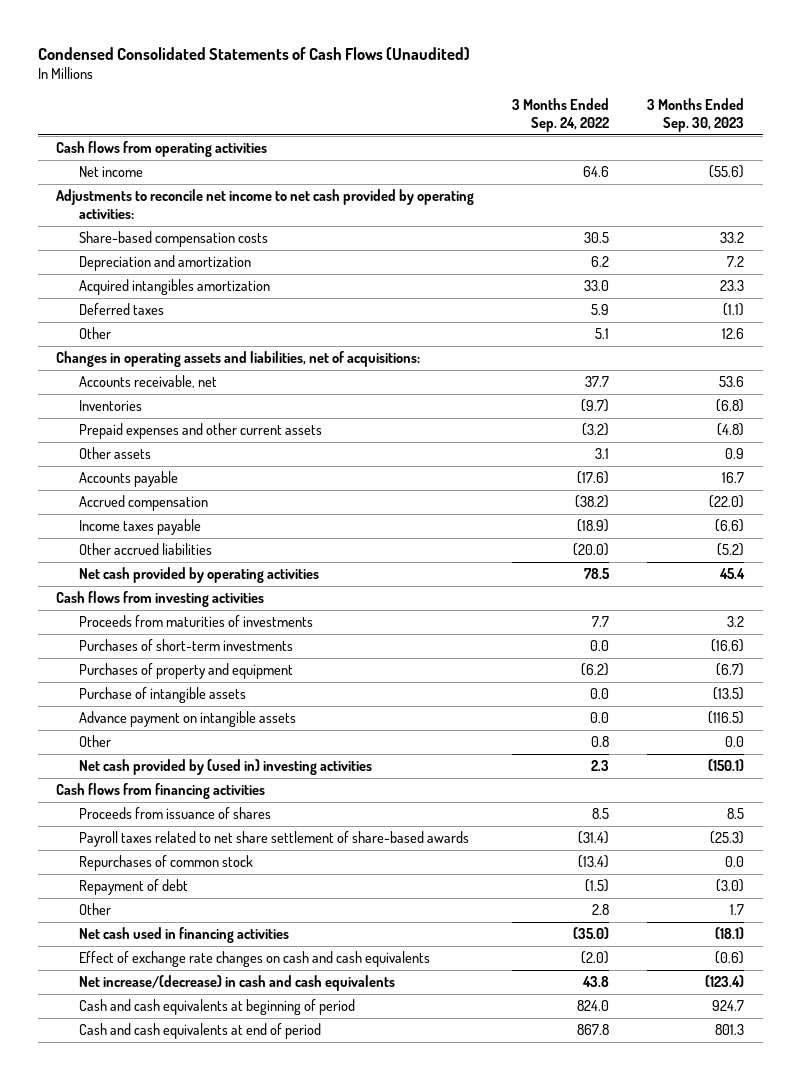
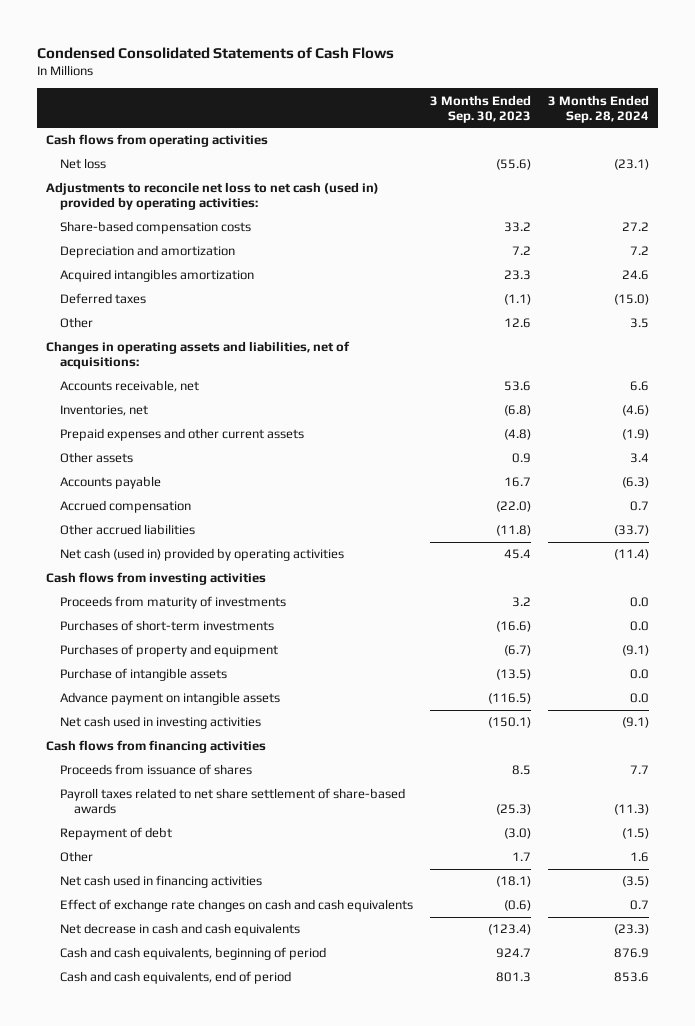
- Condensed Consolidated Statements of Cash Flows (Unaudited)
+ Condensed Consolidated Statements of Cash Flows
- | 3 Months Ended Sep. 24, 2022 | 3 Months Ended Sep. 30, 2023
+ | 3 Months Ended Sep. 30, 2023 | 3 Months Ended Sep. 28, 2024
- Net income | 64.6 | (55.6)
- Adjustments to reconcile net income to net cash provided by operating activities:
+ Net loss | (55.6) | (23.1)
+ Adjustments to reconcile net loss to net cash (used in) provided by operating activities:
- Inventories | (9.7) | (6.8)
+ Inventories, net | (6.8) | (4.6)
- Income taxes payable | (18.9) | (6.6)
- Other accrued liabilities | (20.0) | (5.2)
- Net cash provided by operating activities | 78.5 | 45.4
+ Other accrued liabilities | (11.8) | (33.7)
+ Net cash (used in) provided by operating activities | 45.4 | (11.4)
- Proceeds from maturities of investments | 7.7 | 3.2
+ Proceeds from maturity of investments | 3.2 | 0.0
- Other | 0.8 | 0.0
- Net cash provided by (used in) investing activities | 2.3 | (150.1)
+ Net cash used in investing activities | (150.1) | (9.1)
- Repurchases of common stock | (13.4) | 0.0
- Net increase/(decrease) in cash and cash equivalents | 43.8 | (123.4)
- Cash and cash equivalents at beginning of period | 824.0 | 924.7
- Cash and cash equivalents at end of period | 867.8 | 801.3
+ Net decrease in cash and cash equivalents | (123.4) | (23.3)
+ Cash and cash equivalents, beginning of period | 924.7 | 876.9
+ Cash and cash equivalents, end of period | 801.3 | 853.6

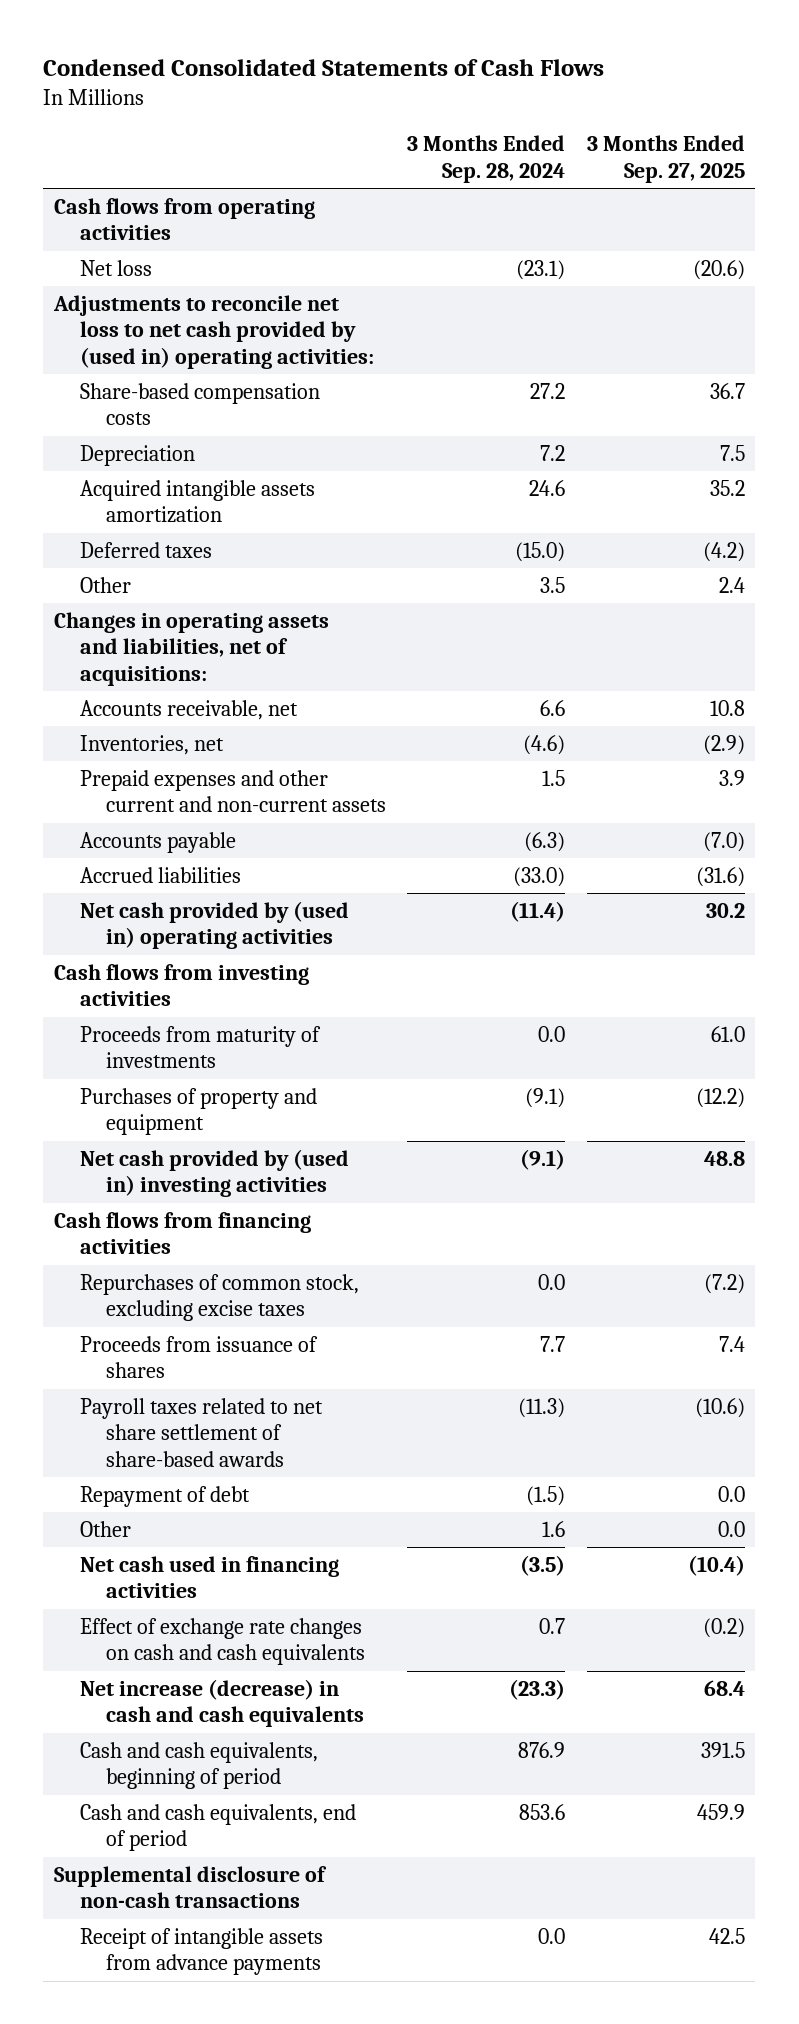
- | 3 Months Ended Sep. 30, 2023 | 3 Months Ended Sep. 28, 2024
+ | 3 Months Ended Sep. 28, 2024 | 3 Months Ended Sep. 27, 2025
- Adjustments to reconcile net loss to net cash (used in) provided by operating activities:
+ Adjustments to reconcile net loss to net cash provided by (used in) operating activities:
- Depreciation and amortization | 7.2 | 7.2
- Acquired intangibles amortization | 23.3 | 24.6
+ Depreciation | 7.2 | 7.5
+ Acquired intangible assets amortization | 24.6 | 35.2
- Prepaid expenses and other current assets | (4.8) | (1.9)
- Other assets | 0.9 | 3.4
+ Prepaid expenses and other current and non-current assets | 1.5 | 3.9
- Accrued compensation | (22.0) | 0.7
- Other accrued liabilities | (11.8) | (33.7)
- Net cash (used in) provided by operating activities | 45.4 | (11.4)
+ Accrued liabilities | (33.0) | (31.6)
+ Net cash provided by (used in) operating activities | (11.4) | 30.2
- Purchases of short-term investments | (16.6) | 0.0
- Purchase of intangible assets | (13.5) | 0.0
- Advance payment on intangible assets | (116.5) | 0.0
- Net cash used in investing activities | (150.1) | (9.1)
+ Net cash provided by (used in) investing activities | (9.1) | 48.8
+ Repurchases of common stock, excluding excise taxes | 0.0 | (7.2)
- Net decrease in cash and cash equivalents | (123.4) | (23.3)
+ Net increase (decrease) in cash and cash equivalents | (23.3) | 68.4
+ Supplemental disclosure of non-cash transactions
+ Receipt of intangible assets from advance payments | 0.0 | 42.5

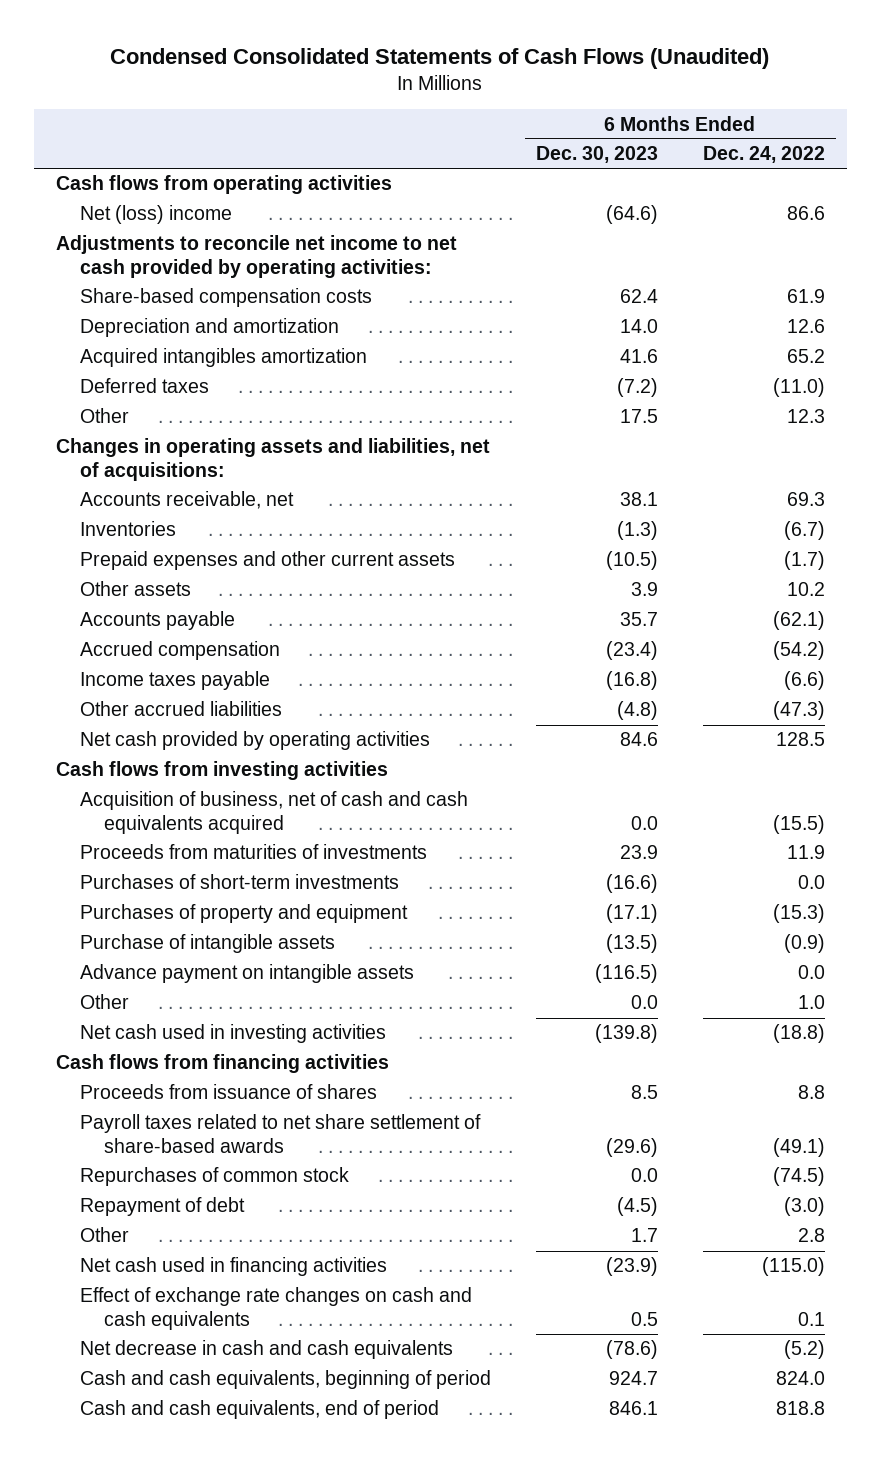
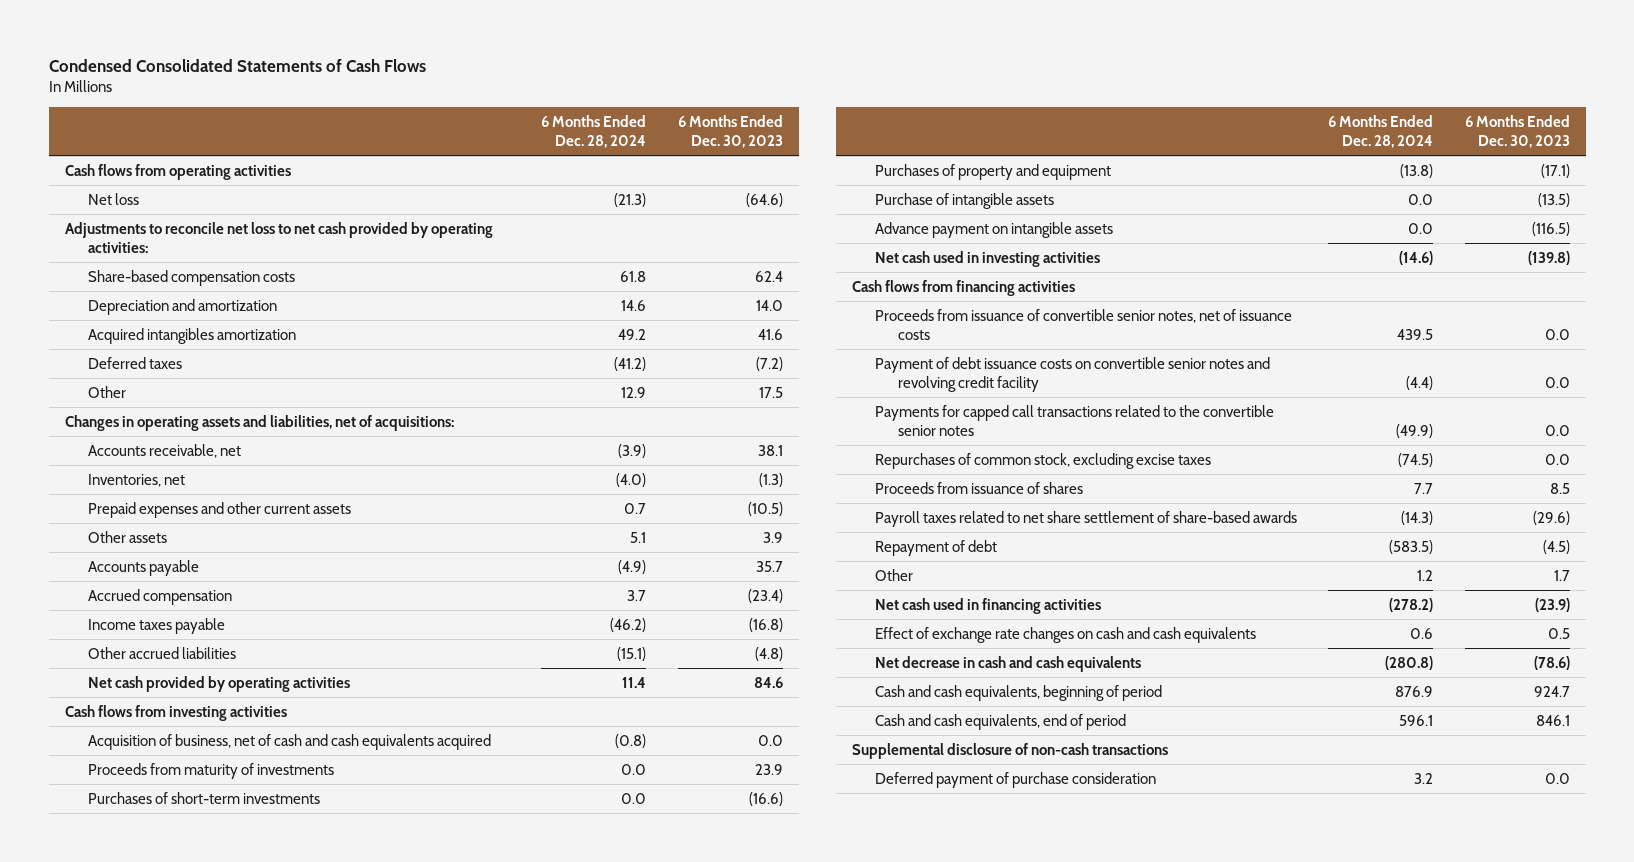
- Condensed Consolidated Statements of Cash Flows (Unaudited)
+ Condensed Consolidated Statements of Cash Flows
- | 6 Months Ended Dec. 30, 2023 | 6 Months Ended Dec. 24, 2022
+ | 6 Months Ended Dec. 28, 2024 | 6 Months Ended Dec. 30, 2023
- Net (loss) income | (64.6) | 86.6
- Adjustments to reconcile net income to net cash provided by operating activities:
+ Net loss | (21.3) | (64.6)
+ Adjustments to reconcile net loss to net cash provided by operating activities:
- Inventories | (1.3) | (6.7)
+ Inventories, net | (4.0) | (1.3)
- Proceeds from maturities of investments | 23.9 | 11.9
+ Proceeds from maturity of investments | 0.0 | 23.9
- Other | 0.0 | 1.0
+ Proceeds from issuance of convertible senior notes, net of issuance costs | 439.5 | 0.0
+ Payment of debt issuance costs on convertible senior notes and revolving credit facility | (4.4) | 0.0
+ Payments for capped call transactions related to the convertible senior notes | (49.9) | 0.0
+ Repurchases of common stock, excluding excise taxes | (74.5) | 0.0
- Repurchases of common stock | 0.0 | (74.5)
+ Supplemental disclosure of non-cash transactions
+ Deferred payment of purchase consideration | 3.2 | 0.0

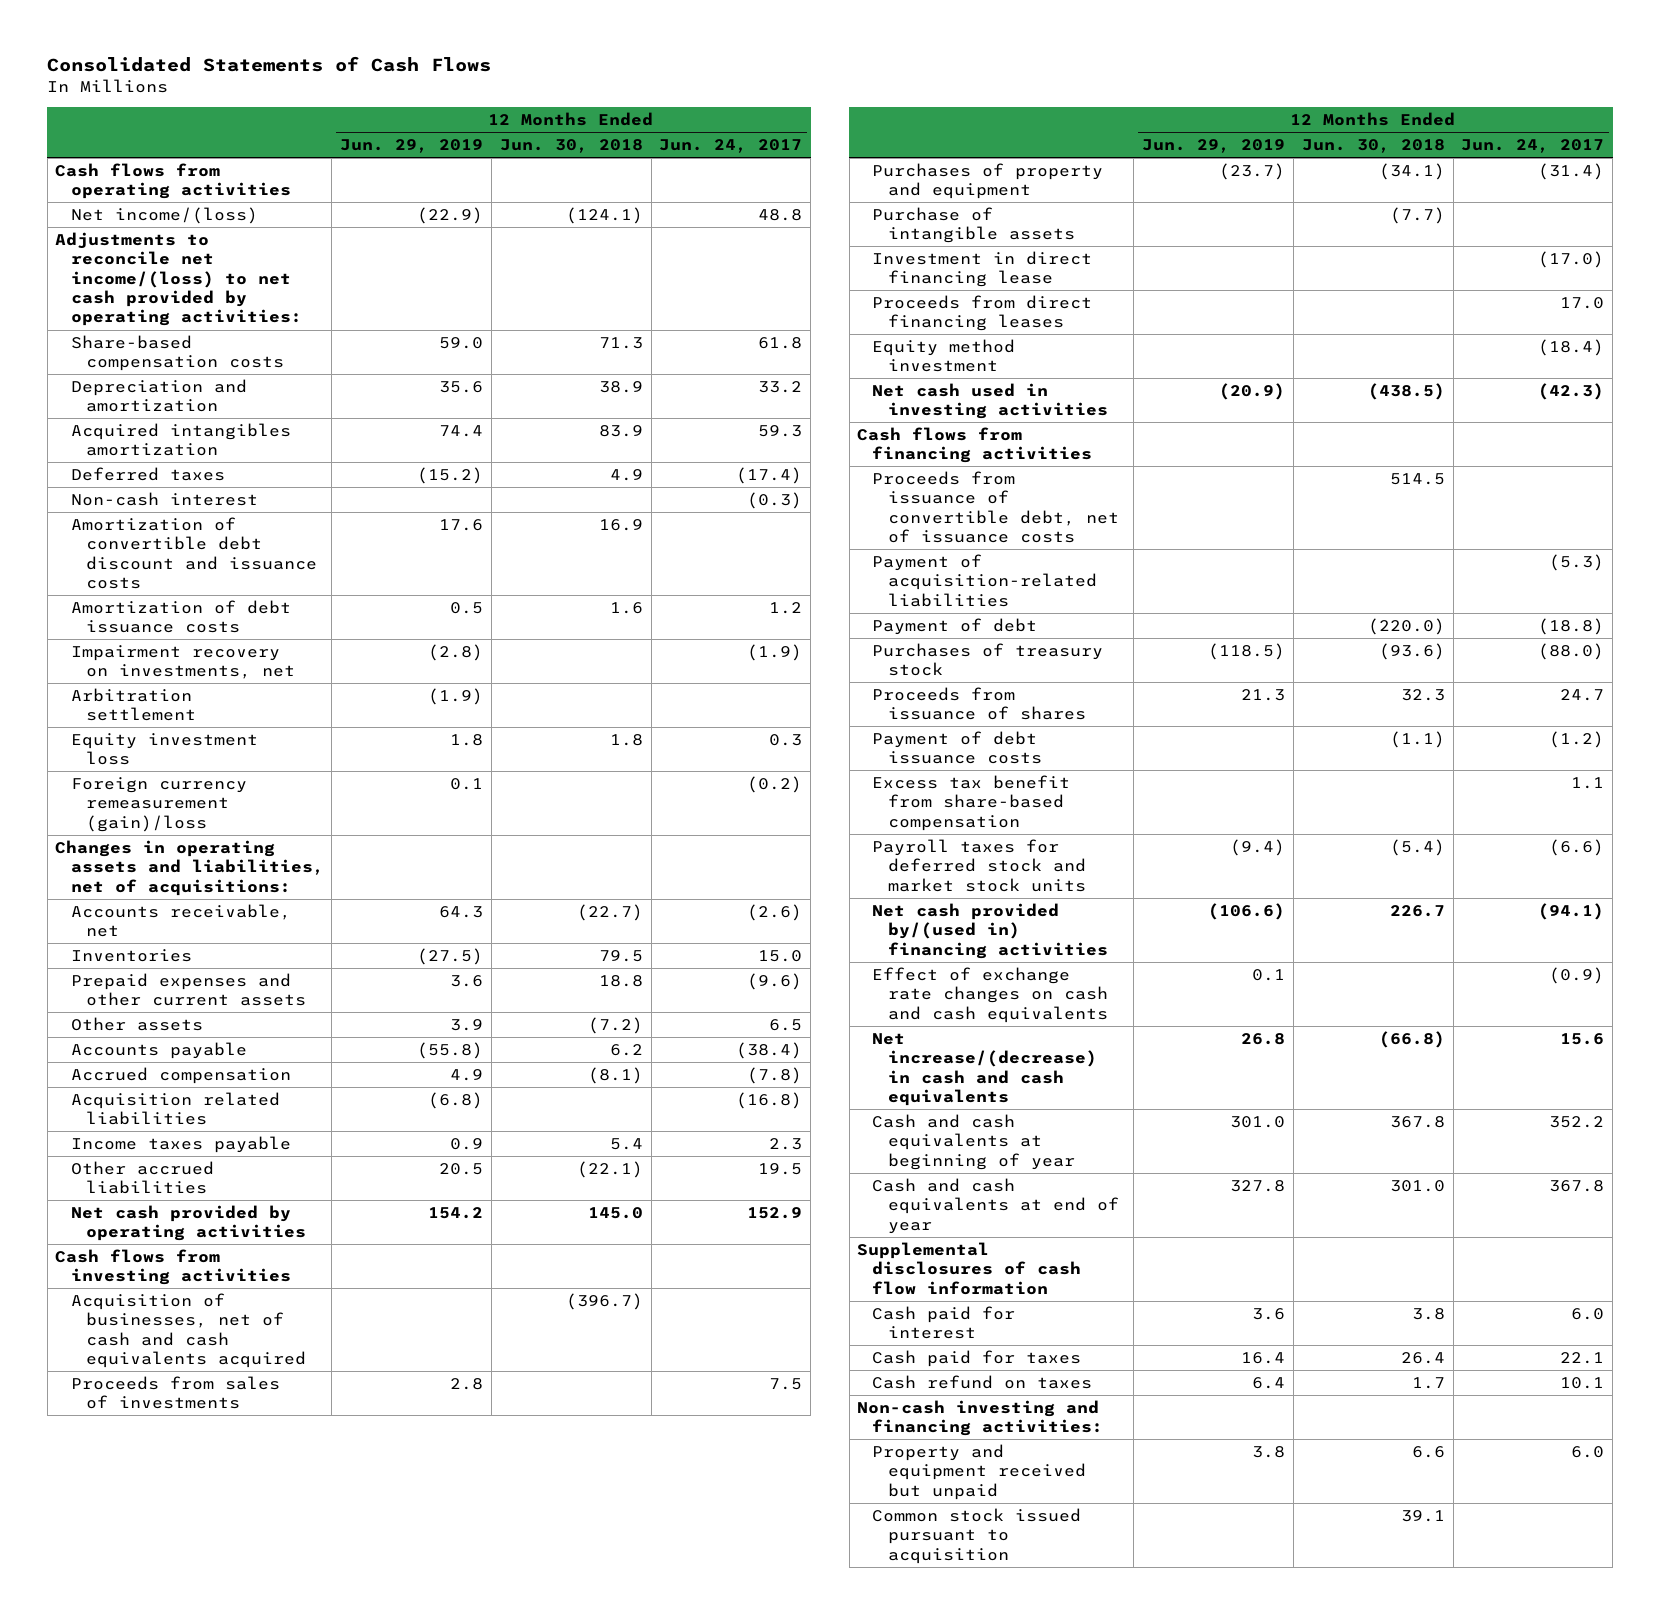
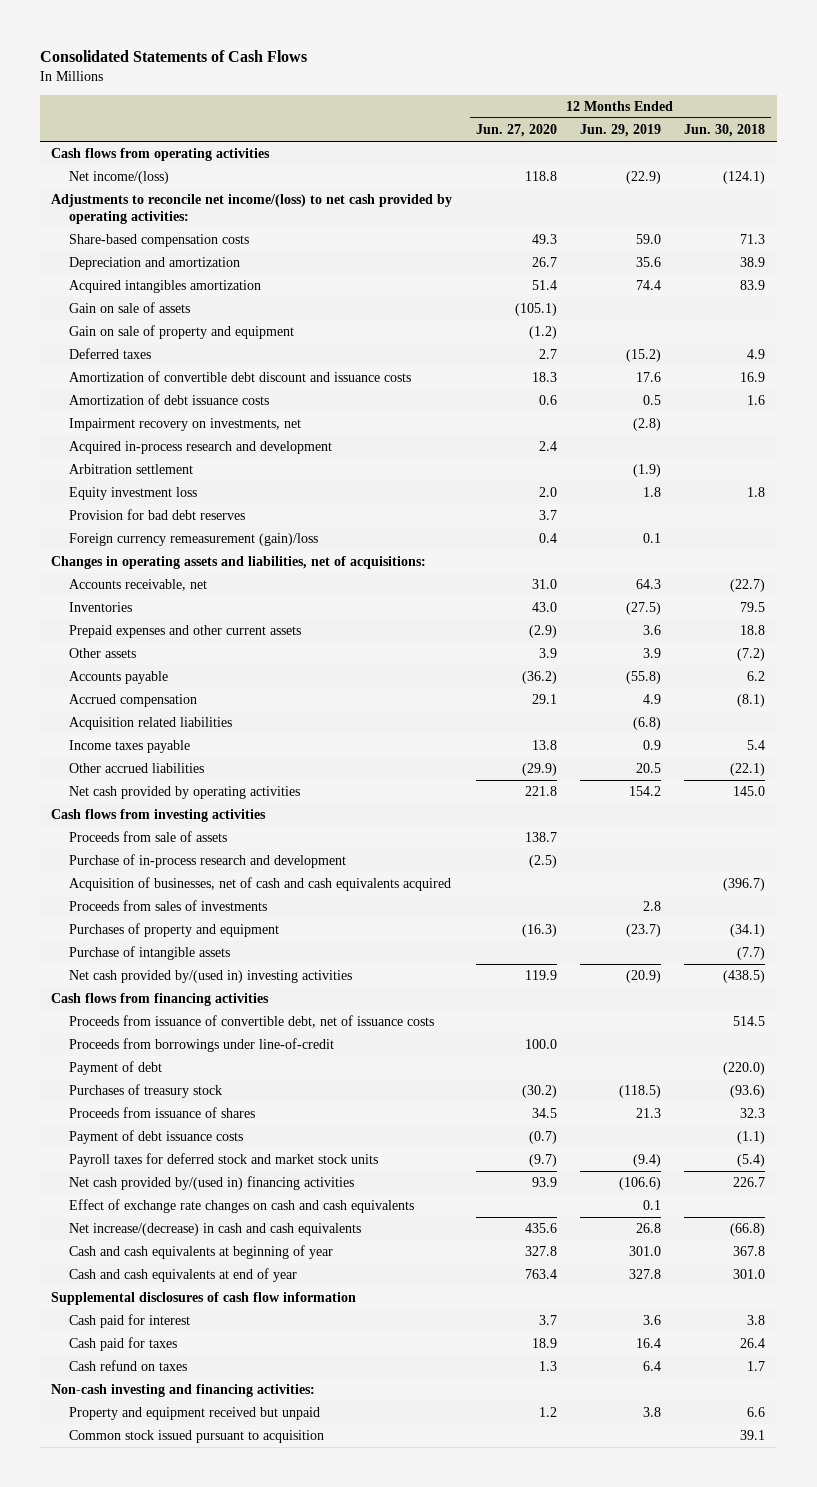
- | 12 Months Ended Jun. 29, 2019 | 12 Months Ended Jun. 30, 2018 | 12 Months Ended Jun. 24, 2017
+ | 12 Months Ended Jun. 27, 2020 | 12 Months Ended Jun. 29, 2019 | 12 Months Ended Jun. 30, 2018
+ Gain on sale of assets | (105.1) | |
+ Gain on sale of property and equipment | (1.2) | |
- Non-cash interest | | | (0.3)
+ Acquired in-process research and development | 2.4 | |
+ Provision for bad debt reserves | 3.7 | |
+ Proceeds from sale of assets | 138.7 | |
+ Purchase of in-process research and development | (2.5) | |
- Investment in direct financing lease | | | (17.0)
- Proceeds from direct financing leases | | | 17.0
- Equity method investment | | | (18.4)
- Net cash used in investing activities | (20.9) | (438.5) | (42.3)
+ Net cash provided by/(used in) investing activities | 119.9 | (20.9) | (438.5)
- Payment of acquisition-related liabilities | | | (5.3)
+ Proceeds from borrowings under line-of-credit | 100.0 | |
- Excess tax benefit from share-based compensation | | | 1.1

